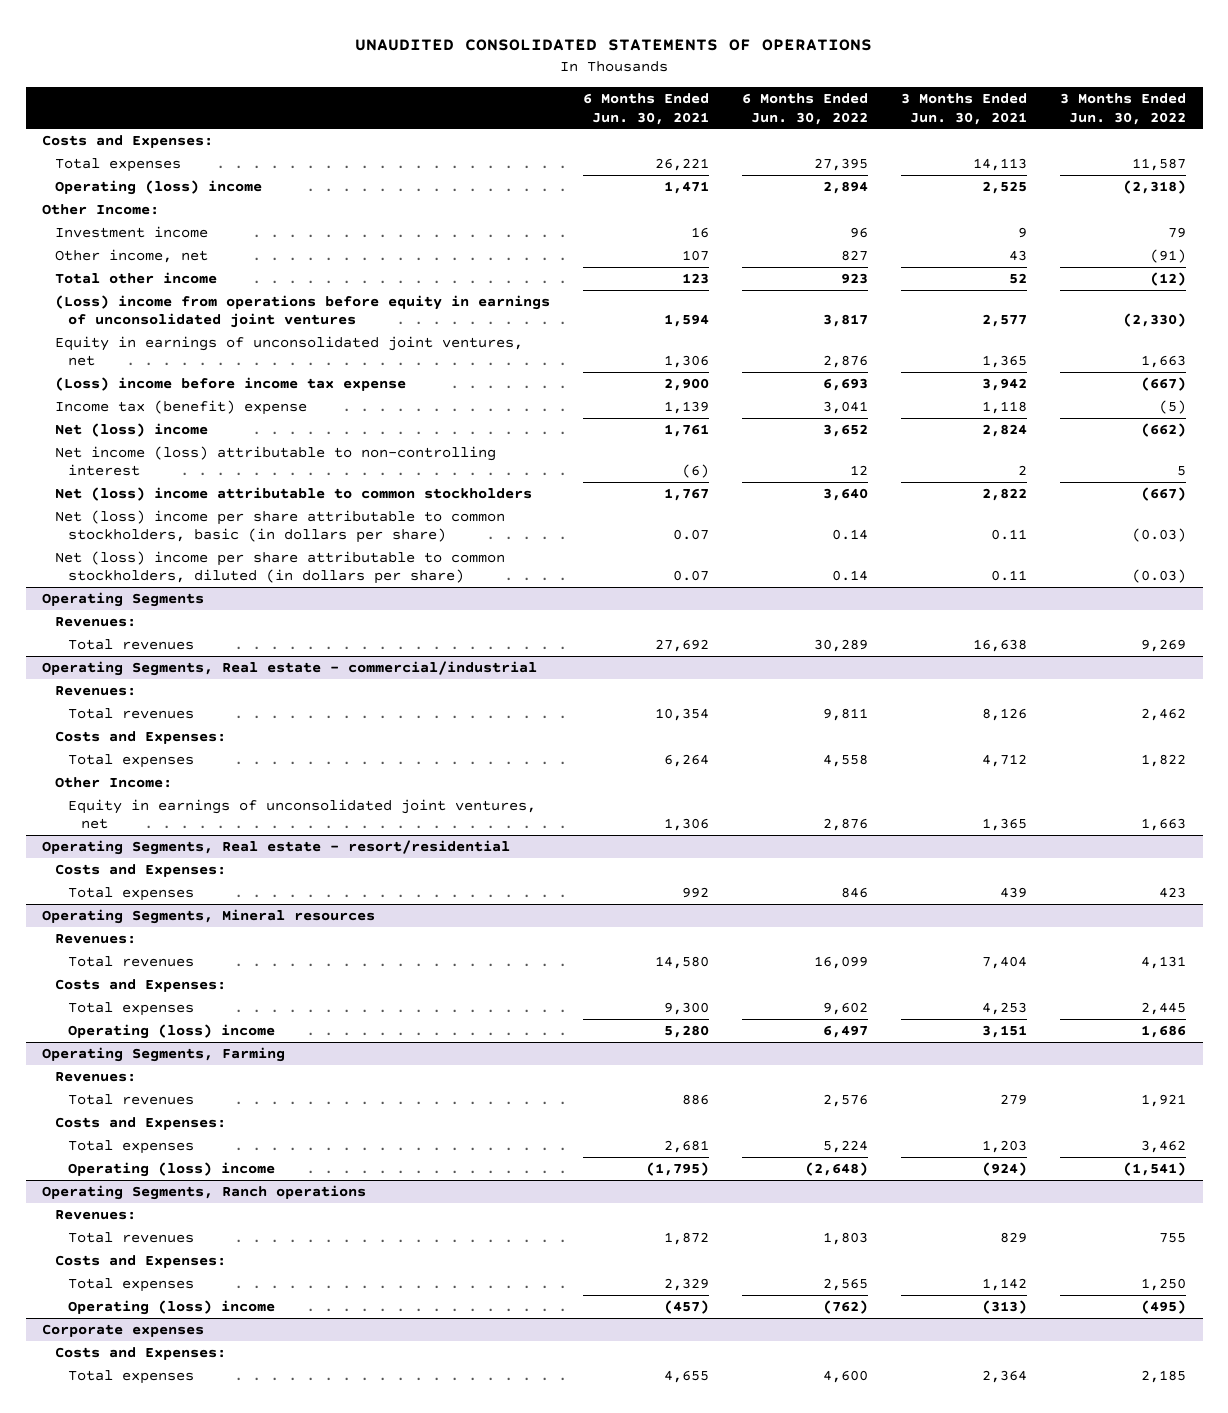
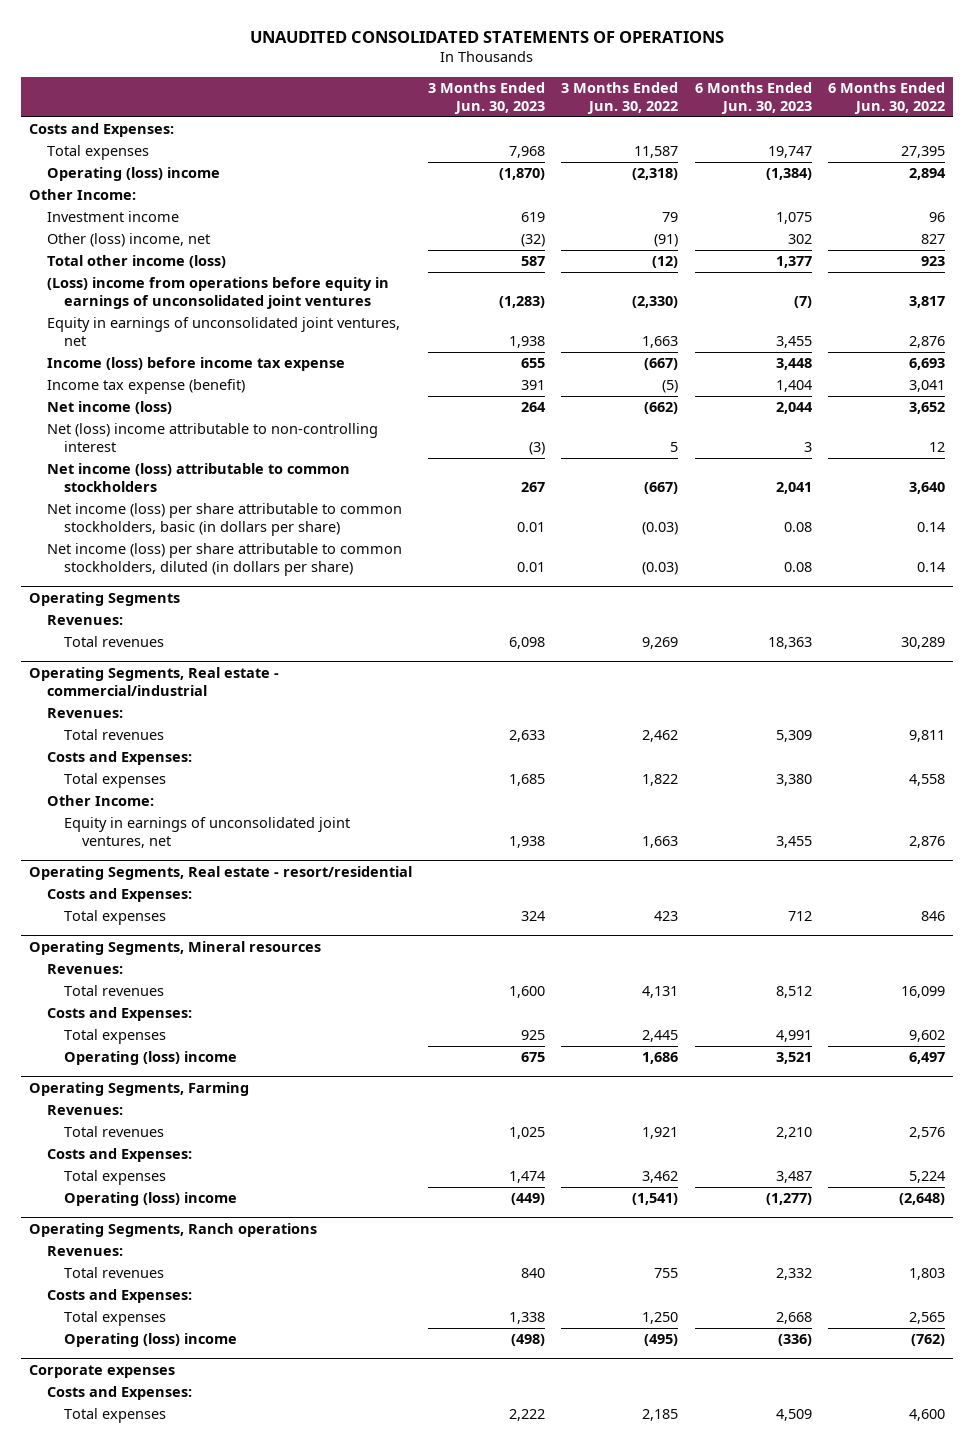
- | 6 Months Ended Jun. 30, 2021 | 6 Months Ended Jun. 30, 2022 | 3 Months Ended Jun. 30, 2021 | 3 Months Ended Jun. 30, 2022
+ | 3 Months Ended Jun. 30, 2023 | 3 Months Ended Jun. 30, 2022 | 6 Months Ended Jun. 30, 2023 | 6 Months Ended Jun. 30, 2022
- Other income, net | 107 | 827 | 43 | (91)
- Total other income | 123 | 923 | 52 | (12)
+ Other (loss) income, net | (32) | (91) | 302 | 827
+ Total other income (loss) | 587 | (12) | 1,377 | 923
- (Loss) income before income tax expense | 2,900 | 6,693 | 3,942 | (667)
- Income tax (benefit) expense | 1,139 | 3,041 | 1,118 | (5)
- Net (loss) income | 1,761 | 3,652 | 2,824 | (662)
- Net income (loss) attributable to non-controlling interest | (6) | 12 | 2 | 5
- Net (loss) income attributable to common stockholders | 1,767 | 3,640 | 2,822 | (667)
- Net (loss) income per share attributable to common stockholders, basic (in dollars per share) | 0.07 | 0.14 | 0.11 | (0.03)
- Net (loss) income per share attributable to common stockholders, diluted (in dollars per share) | 0.07 | 0.14 | 0.11 | (0.03)
+ Income (loss) before income tax expense | 655 | (667) | 3,448 | 6,693
+ Income tax expense (benefit) | 391 | (5) | 1,404 | 3,041
+ Net income (loss) | 264 | (662) | 2,044 | 3,652
+ Net (loss) income attributable to non-controlling interest | (3) | 5 | 3 | 12
+ Net income (loss) attributable to common stockholders | 267 | (667) | 2,041 | 3,640
+ Net income (loss) per share attributable to common stockholders, basic (in dollars per share) | 0.01 | (0.03) | 0.08 | 0.14
+ Net income (loss) per share attributable to common stockholders, diluted (in dollars per share) | 0.01 | (0.03) | 0.08 | 0.14

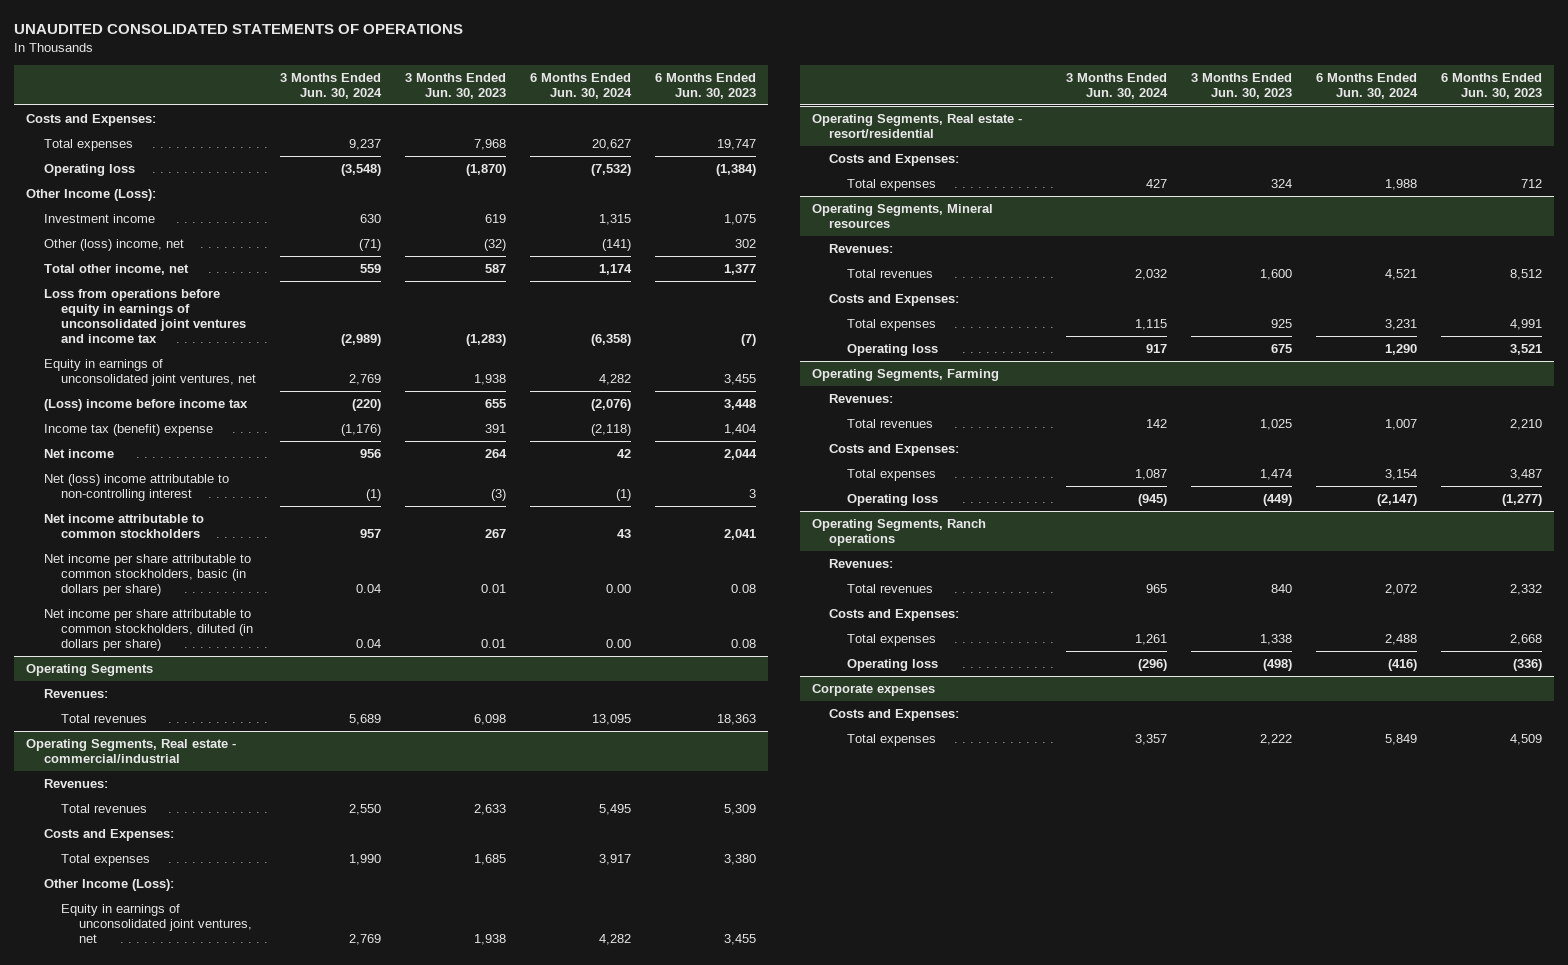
- | 3 Months Ended Jun. 30, 2023 | 3 Months Ended Jun. 30, 2022 | 6 Months Ended Jun. 30, 2023 | 6 Months Ended Jun. 30, 2022
+ | 3 Months Ended Jun. 30, 2024 | 3 Months Ended Jun. 30, 2023 | 6 Months Ended Jun. 30, 2024 | 6 Months Ended Jun. 30, 2023
- Operating (loss) income | (1,870) | (2,318) | (1,384) | 2,894
- Other Income:
+ Operating loss | (3,548) | (1,870) | (7,532) | (1,384)
+ Other Income (Loss):
- Total other income (loss) | 587 | (12) | 1,377 | 923
- (Loss) income from operations before equity in earnings of unconsolidated joint ventures | (1,283) | (2,330) | (7) | 3,817
+ Total other income, net | 559 | 587 | 1,174 | 1,377
+ Loss from operations before equity in earnings of unconsolidated joint ventures and income tax | (2,989) | (1,283) | (6,358) | (7)
- Income (loss) before income tax expense | 655 | (667) | 3,448 | 6,693
- Income tax expense (benefit) | 391 | (5) | 1,404 | 3,041
- Net income (loss) | 264 | (662) | 2,044 | 3,652
+ (Loss) income before income tax | (220) | 655 | (2,076) | 3,448
+ Income tax (benefit) expense | (1,176) | 391 | (2,118) | 1,404
+ Net income | 956 | 264 | 42 | 2,044
- Net income (loss) attributable to common stockholders | 267 | (667) | 2,041 | 3,640
- Net income (loss) per share attributable to common stockholders, basic (in dollars per share) | 0.01 | (0.03) | 0.08 | 0.14
- Net income (loss) per share attributable to common stockholders, diluted (in dollars per share) | 0.01 | (0.03) | 0.08 | 0.14
+ Net income attributable to common stockholders | 957 | 267 | 43 | 2,041
+ Net income per share attributable to common stockholders, basic (in dollars per share) | 0.04 | 0.01 | 0.00 | 0.08
+ Net income per share attributable to common stockholders, diluted (in dollars per share) | 0.04 | 0.01 | 0.00 | 0.08
@ Operating Segments, Real estate - commercial/industrial
- Other Income:
+ Other Income (Loss):
@ Operating Segments, Mineral resources
- Operating (loss) income | 675 | 1,686 | 3,521 | 6,497
+ Operating loss | 917 | 675 | 1,290 | 3,521
@ Operating Segments, Farming
- Operating (loss) income | (449) | (1,541) | (1,277) | (2,648)
+ Operating loss | (945) | (449) | (2,147) | (1,277)
@ Operating Segments, Ranch operations
- Operating (loss) income | (498) | (495) | (336) | (762)
+ Operating loss | (296) | (498) | (416) | (336)

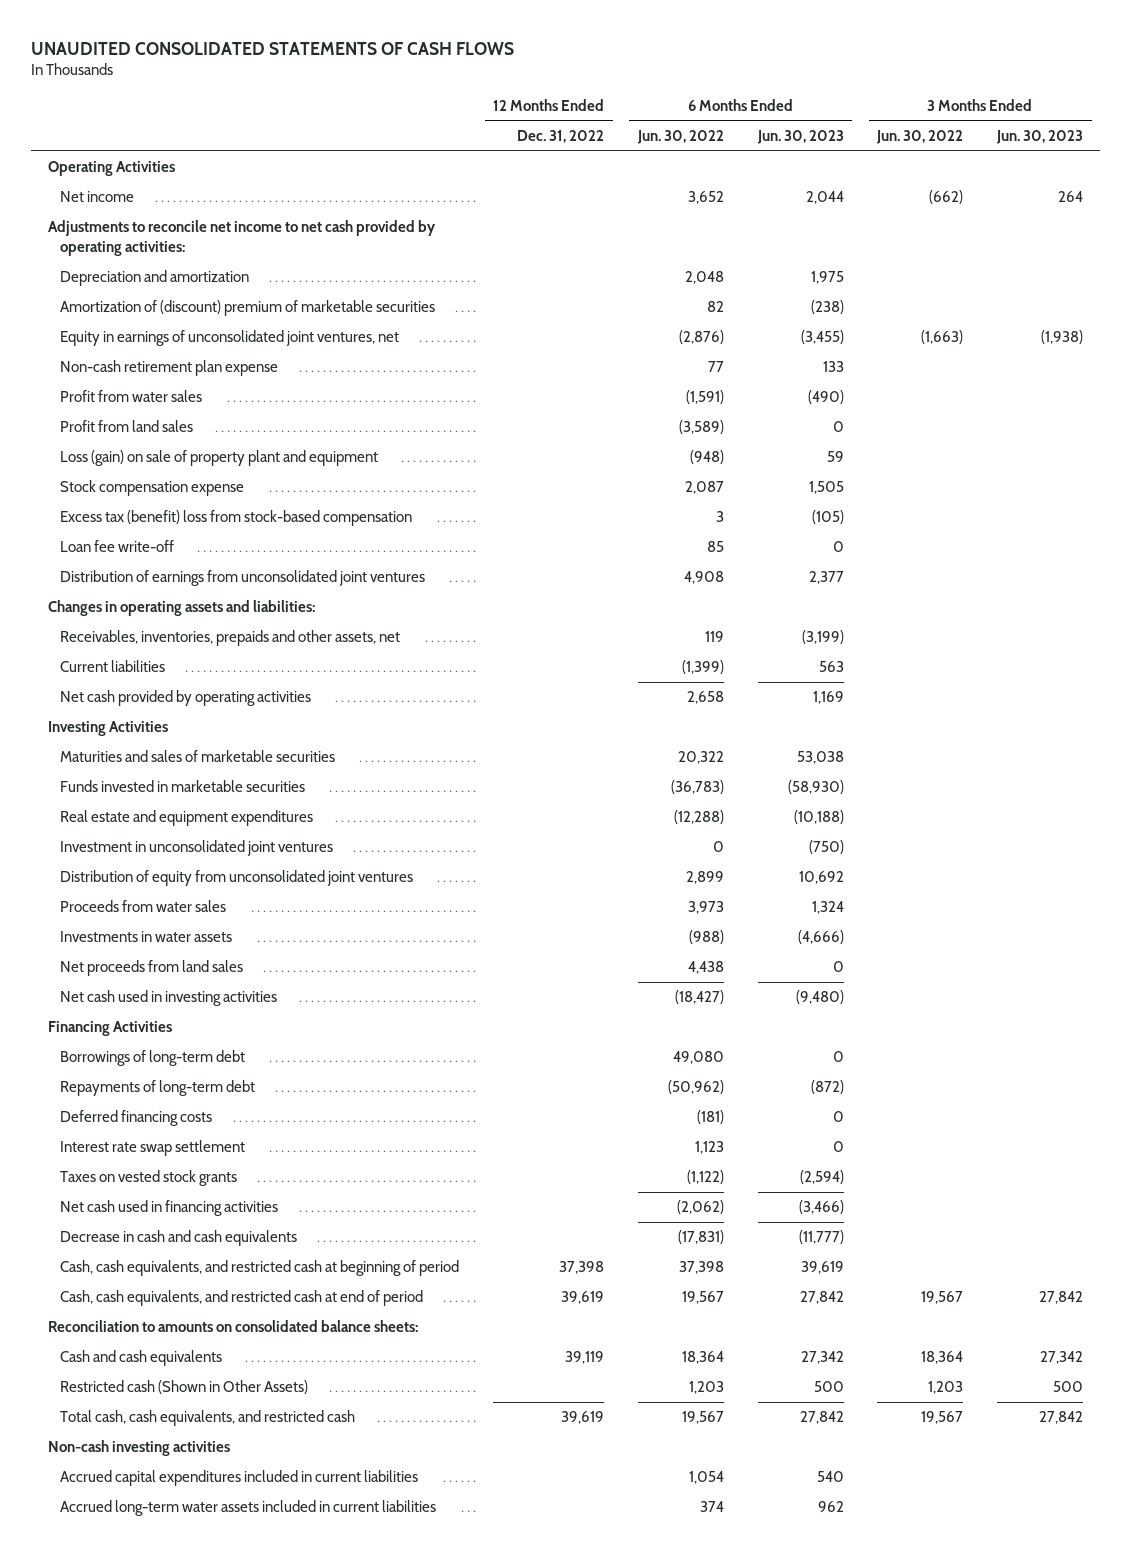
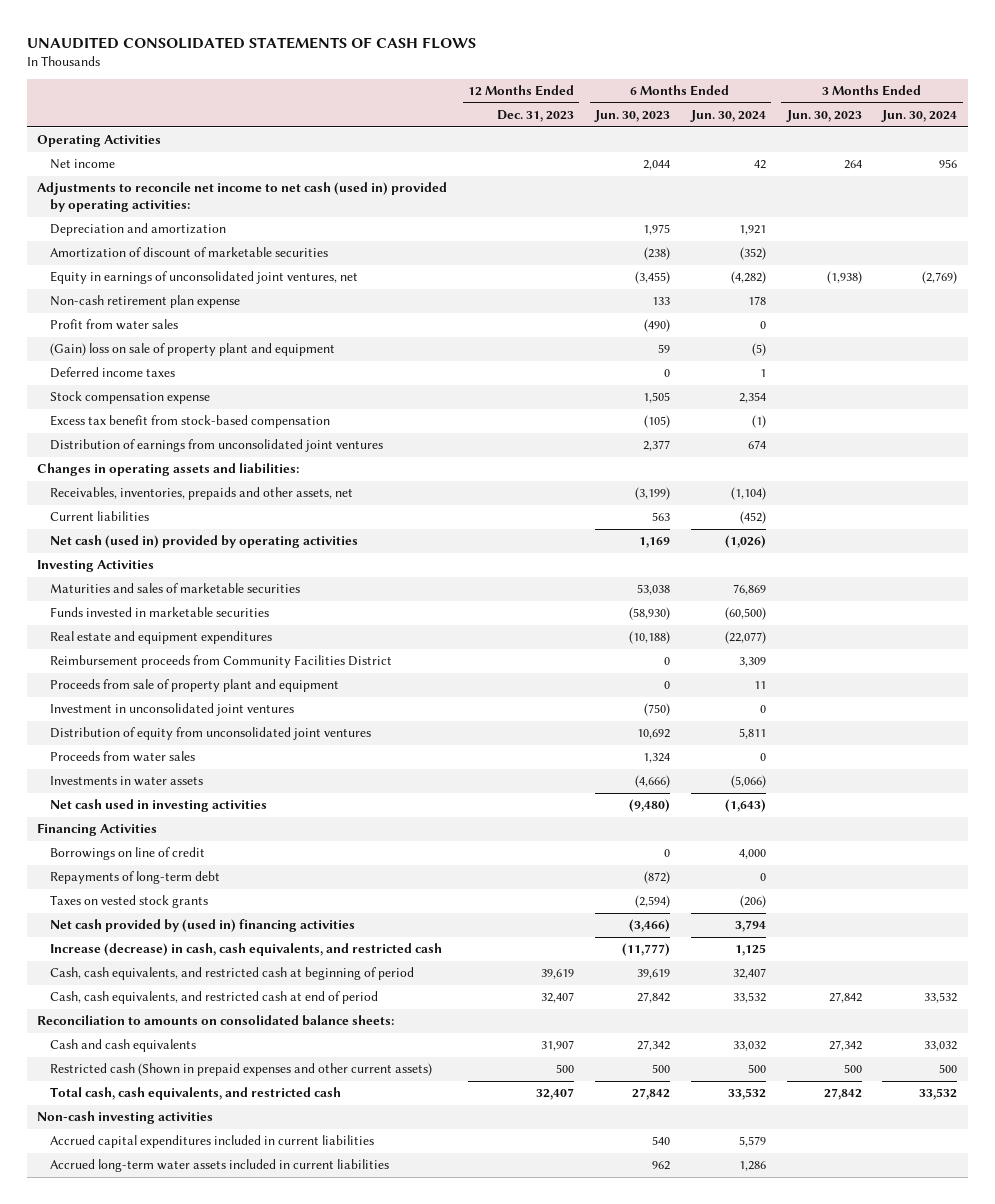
- | 12 Months Ended Dec. 31, 2022 | 6 Months Ended Jun. 30, 2022 | 6 Months Ended Jun. 30, 2023 | 3 Months Ended Jun. 30, 2022 | 3 Months Ended Jun. 30, 2023
+ | 12 Months Ended Dec. 31, 2023 | 6 Months Ended Jun. 30, 2023 | 6 Months Ended Jun. 30, 2024 | 3 Months Ended Jun. 30, 2023 | 3 Months Ended Jun. 30, 2024
- Adjustments to reconcile net income to net cash provided by operating activities:
+ Adjustments to reconcile net income to net cash (used in) provided by operating activities:
- Amortization of (discount) premium of marketable securities | | 82 | (238) | |
+ Amortization of discount of marketable securities | | (238) | (352) | |
- Profit from land sales | | (3,589) | 0 | |
- Loss (gain) on sale of property plant and equipment | | (948) | 59 | |
+ (Gain) loss on sale of property plant and equipment | | 59 | (5) | |
+ Deferred income taxes | | 0 | 1 | |
- Excess tax (benefit) loss from stock-based compensation | | 3 | (105) | |
- Loan fee write-off | | 85 | 0 | |
+ Excess tax benefit from stock-based compensation | | (105) | (1) | |
- Net cash provided by operating activities | | 2,658 | 1,169 | |
+ Net cash (used in) provided by operating activities | | 1,169 | (1,026) | |
+ Reimbursement proceeds from Community Facilities District | | 0 | 3,309 | |
+ Proceeds from sale of property plant and equipment | | 0 | 11 | |
- Net proceeds from land sales | | 4,438 | 0 | |
- Borrowings of long-term debt | | 49,080 | 0 | |
+ Borrowings on line of credit | | 0 | 4,000 | |
- Deferred financing costs | | (181) | 0 | |
- Interest rate swap settlement | | 1,123 | 0 | |
- Net cash used in financing activities | | (2,062) | (3,466) | |
- Decrease in cash and cash equivalents | | (17,831) | (11,777) | |
+ Net cash provided by (used in) financing activities | | (3,466) | 3,794 | |
+ Increase (decrease) in cash, cash equivalents, and restricted cash | | (11,777) | 1,125 | |
- Restricted cash (Shown in Other Assets) | | 1,203 | 500 | 1,203 | 500
+ Restricted cash (Shown in prepaid expenses and other current assets) | 500 | 500 | 500 | 500 | 500

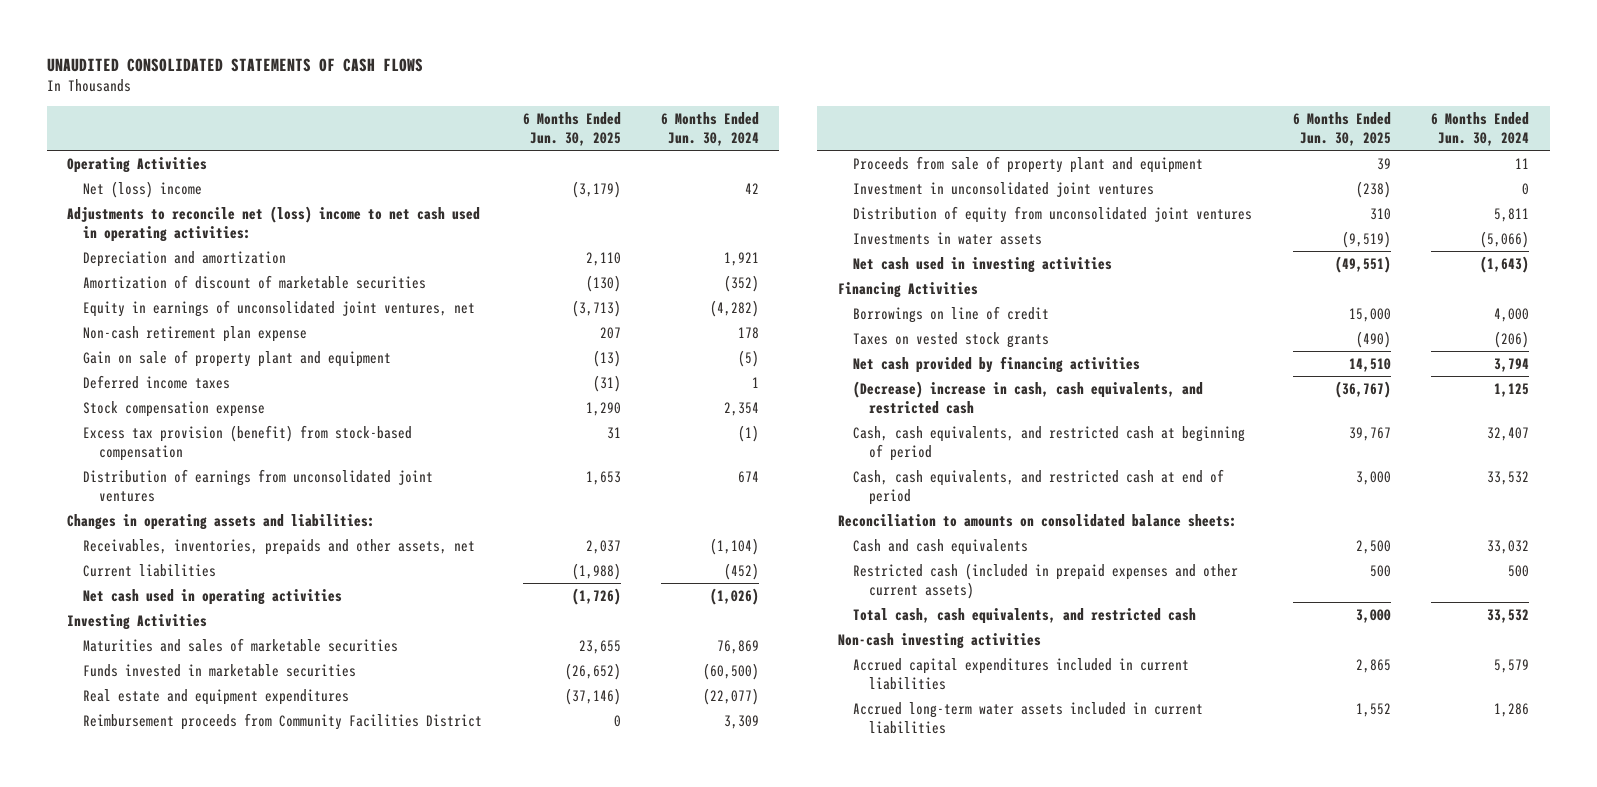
- | 12 Months Ended Dec. 31, 2023 | 6 Months Ended Jun. 30, 2023 | 6 Months Ended Jun. 30, 2024 | 3 Months Ended Jun. 30, 2023 | 3 Months Ended Jun. 30, 2024
+ | 6 Months Ended Jun. 30, 2025 | 6 Months Ended Jun. 30, 2024
- Net income | | 2,044 | 42 | 264 | 956
- Adjustments to reconcile net income to net cash (used in) provided by operating activities:
+ Net (loss) income | (3,179) | 42
+ Adjustments to reconcile net (loss) income to net cash used in operating activities:
- Profit from water sales | | (490) | 0 | |
- (Gain) loss on sale of property plant and equipment | | 59 | (5) | |
+ Gain on sale of property plant and equipment | (13) | (5)
- Excess tax benefit from stock-based compensation | | (105) | (1) | |
+ Excess tax provision (benefit) from stock-based compensation | 31 | (1)
- Net cash (used in) provided by operating activities | | 1,169 | (1,026) | |
+ Net cash used in operating activities | (1,726) | (1,026)
- Proceeds from water sales | | 1,324 | 0 | |
- Repayments of long-term debt | | (872) | 0 | |
- Net cash provided by (used in) financing activities | | (3,466) | 3,794 | |
- Increase (decrease) in cash, cash equivalents, and restricted cash | | (11,777) | 1,125 | |
+ Net cash provided by financing activities | 14,510 | 3,794
+ (Decrease) increase in cash, cash equivalents, and restricted cash | (36,767) | 1,125
- Restricted cash (Shown in prepaid expenses and other current assets) | 500 | 500 | 500 | 500 | 500
+ Restricted cash (included in prepaid expenses and other current assets) | 500 | 500

